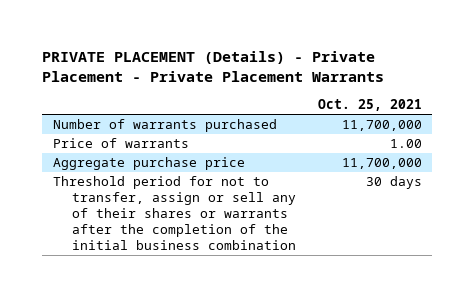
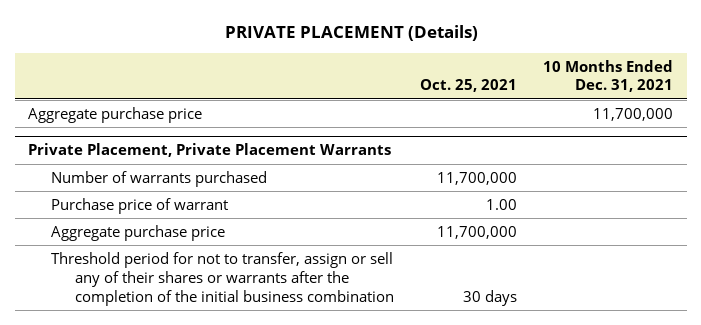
- PRIVATE PLACEMENT (Details) - Private Placement - Private Placement Warrants
+ PRIVATE PLACEMENT (Details)
- | Oct. 25, 2021
+ | Oct. 25, 2021 | 10 Months Ended Dec. 31, 2021
+ Aggregate purchase price | | 11,700,000
+ Private Placement, Private Placement Warrants
- Price of warrants | 1.00
+ Purchase price of warrant | 1.00 |

